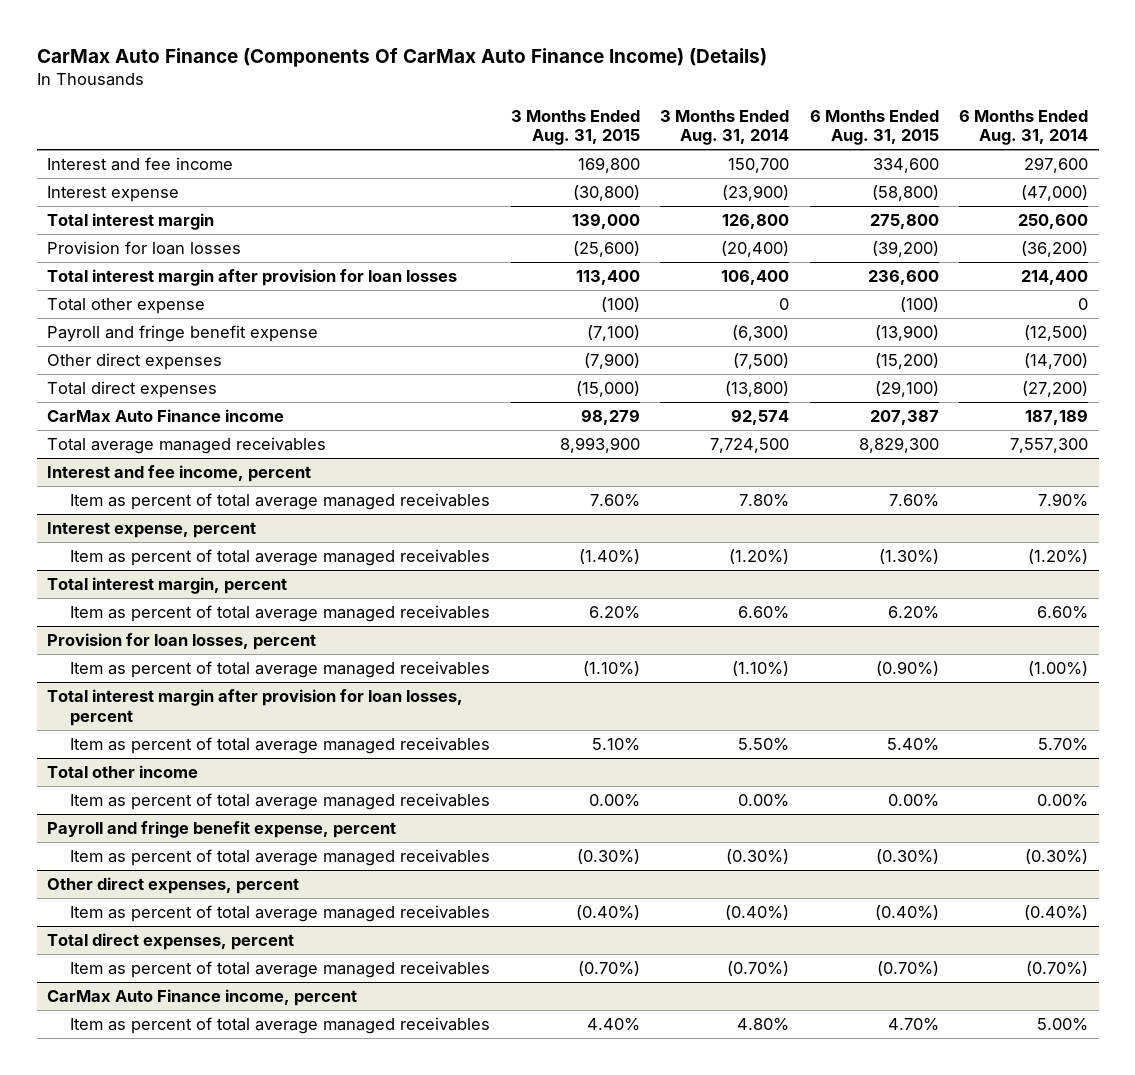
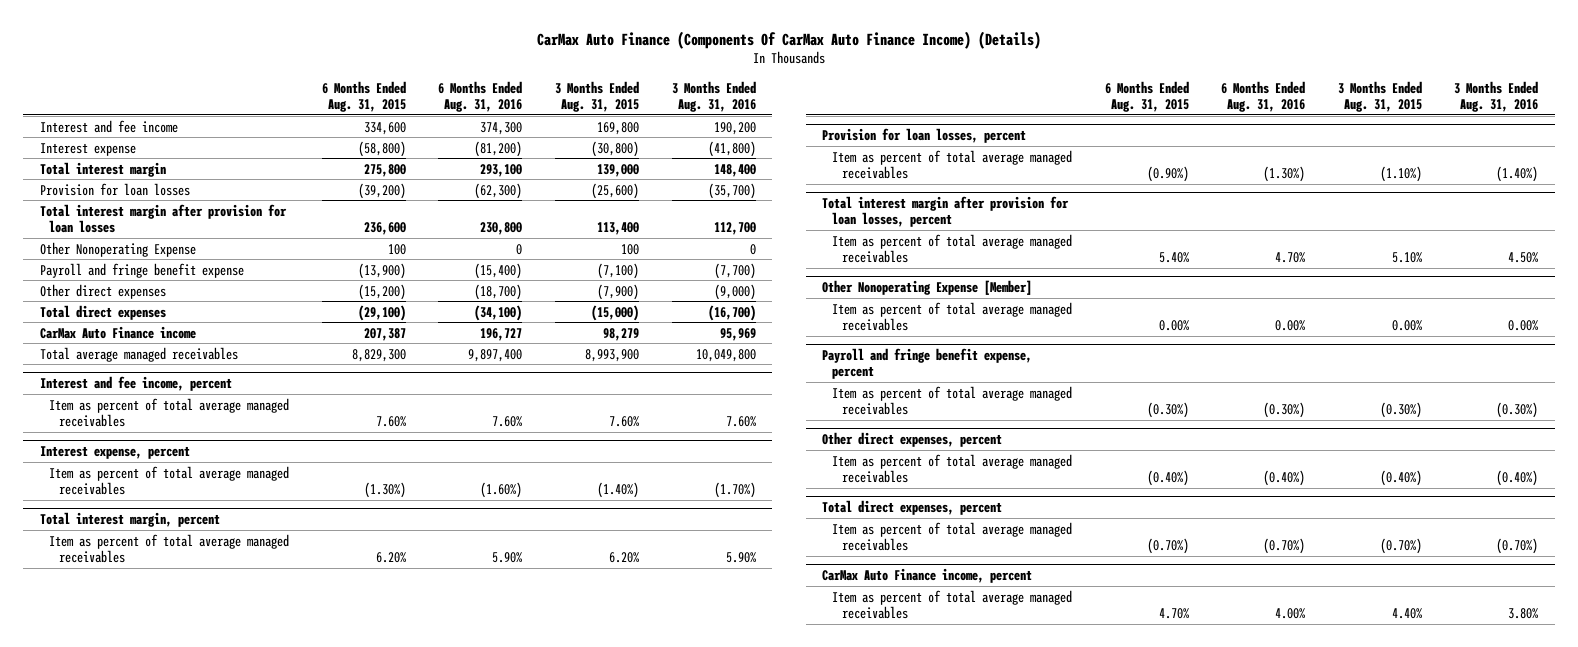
- | 3 Months Ended Aug. 31, 2015 | 3 Months Ended Aug. 31, 2014 | 6 Months Ended Aug. 31, 2015 | 6 Months Ended Aug. 31, 2014
+ | 6 Months Ended Aug. 31, 2015 | 6 Months Ended Aug. 31, 2016 | 3 Months Ended Aug. 31, 2015 | 3 Months Ended Aug. 31, 2016
- Total other expense | (100) | 0 | (100) | 0
+ Other Nonoperating Expense | 100 | 0 | 100 | 0
- Total other income
+ Other Nonoperating Expense [Member]

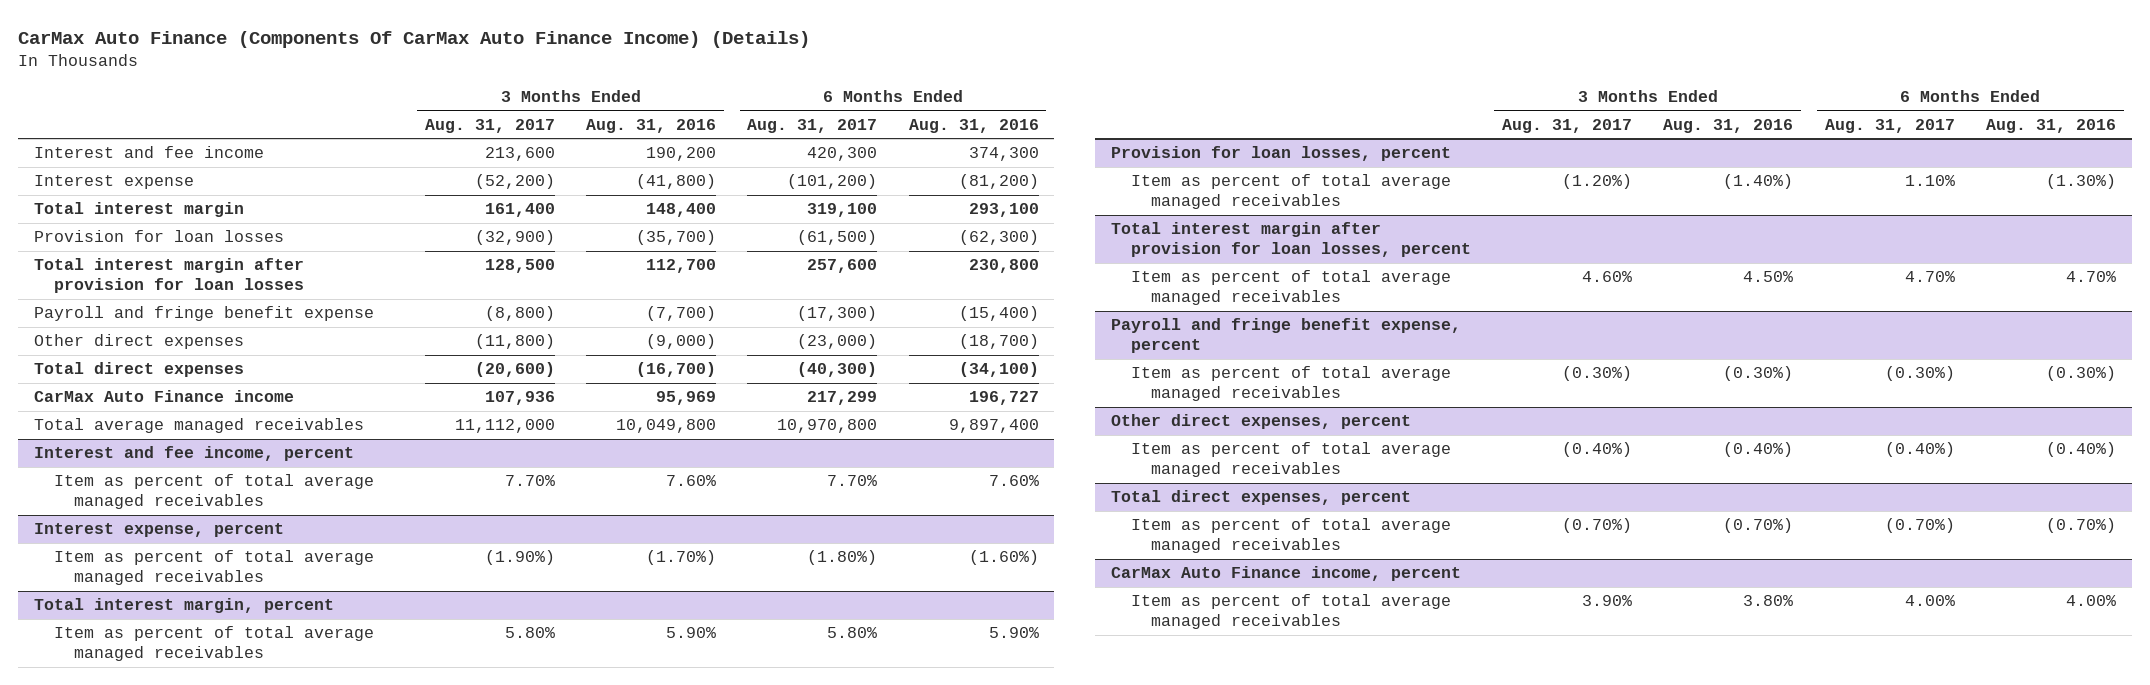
- | 6 Months Ended Aug. 31, 2015 | 6 Months Ended Aug. 31, 2016 | 3 Months Ended Aug. 31, 2015 | 3 Months Ended Aug. 31, 2016
+ | 3 Months Ended Aug. 31, 2017 | 3 Months Ended Aug. 31, 2016 | 6 Months Ended Aug. 31, 2017 | 6 Months Ended Aug. 31, 2016
- Other Nonoperating Expense | 100 | 0 | 100 | 0
- Other Nonoperating Expense [Member]
- Item as percent of total average managed receivables | 0.00% | 0.00% | 0.00% | 0.00%

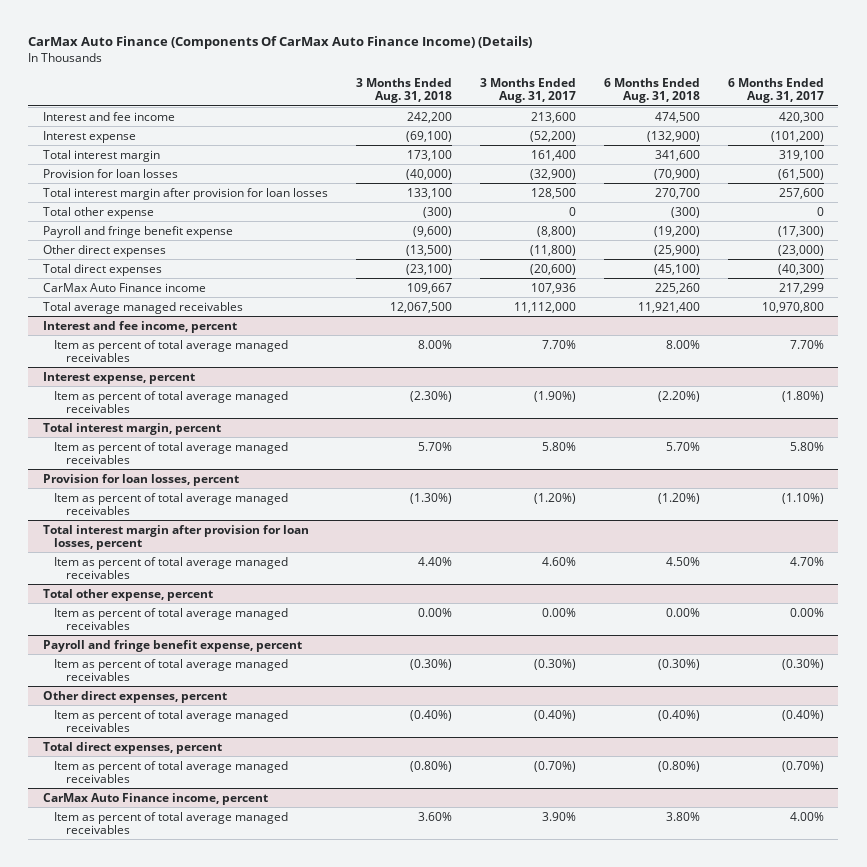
- | 3 Months Ended Aug. 31, 2017 | 3 Months Ended Aug. 31, 2016 | 6 Months Ended Aug. 31, 2017 | 6 Months Ended Aug. 31, 2016
+ | 3 Months Ended Aug. 31, 2018 | 3 Months Ended Aug. 31, 2017 | 6 Months Ended Aug. 31, 2018 | 6 Months Ended Aug. 31, 2017
+ Total other expense | (300) | 0 | (300) | 0
@ Provision for loan losses, percent
- Item as percent of total average managed receivables | (1.20%) | (1.40%) | 1.10% | (1.30%)
+ Item as percent of total average managed receivables | (1.30%) | (1.20%) | (1.20%) | (1.10%)
+ Total other expense, percent
+ Item as percent of total average managed receivables | 0.00% | 0.00% | 0.00% | 0.00%

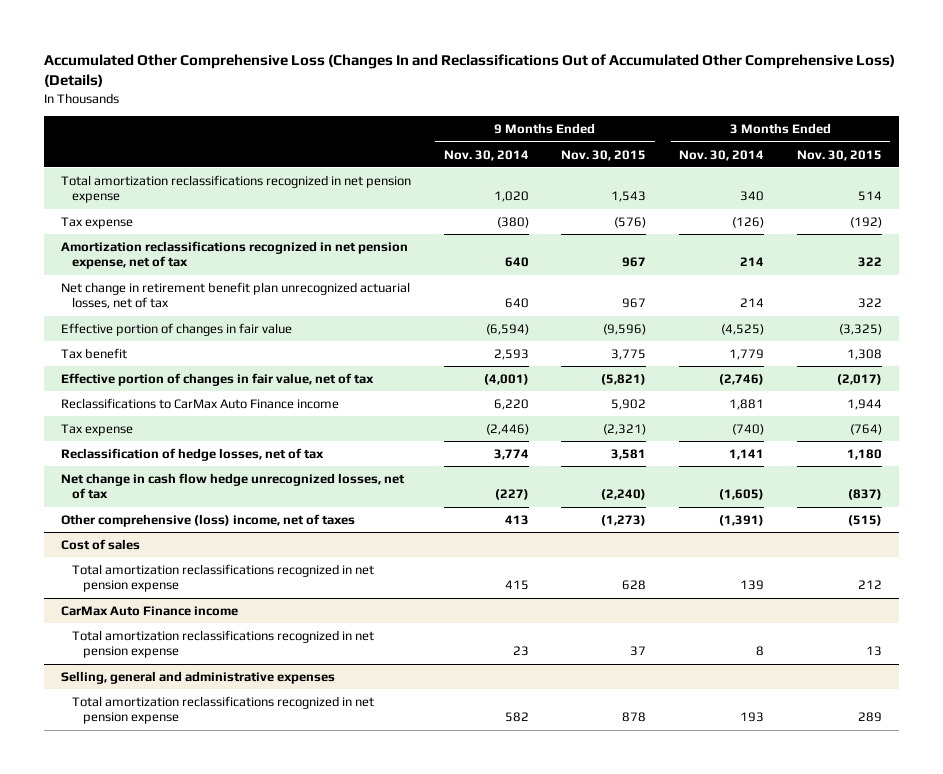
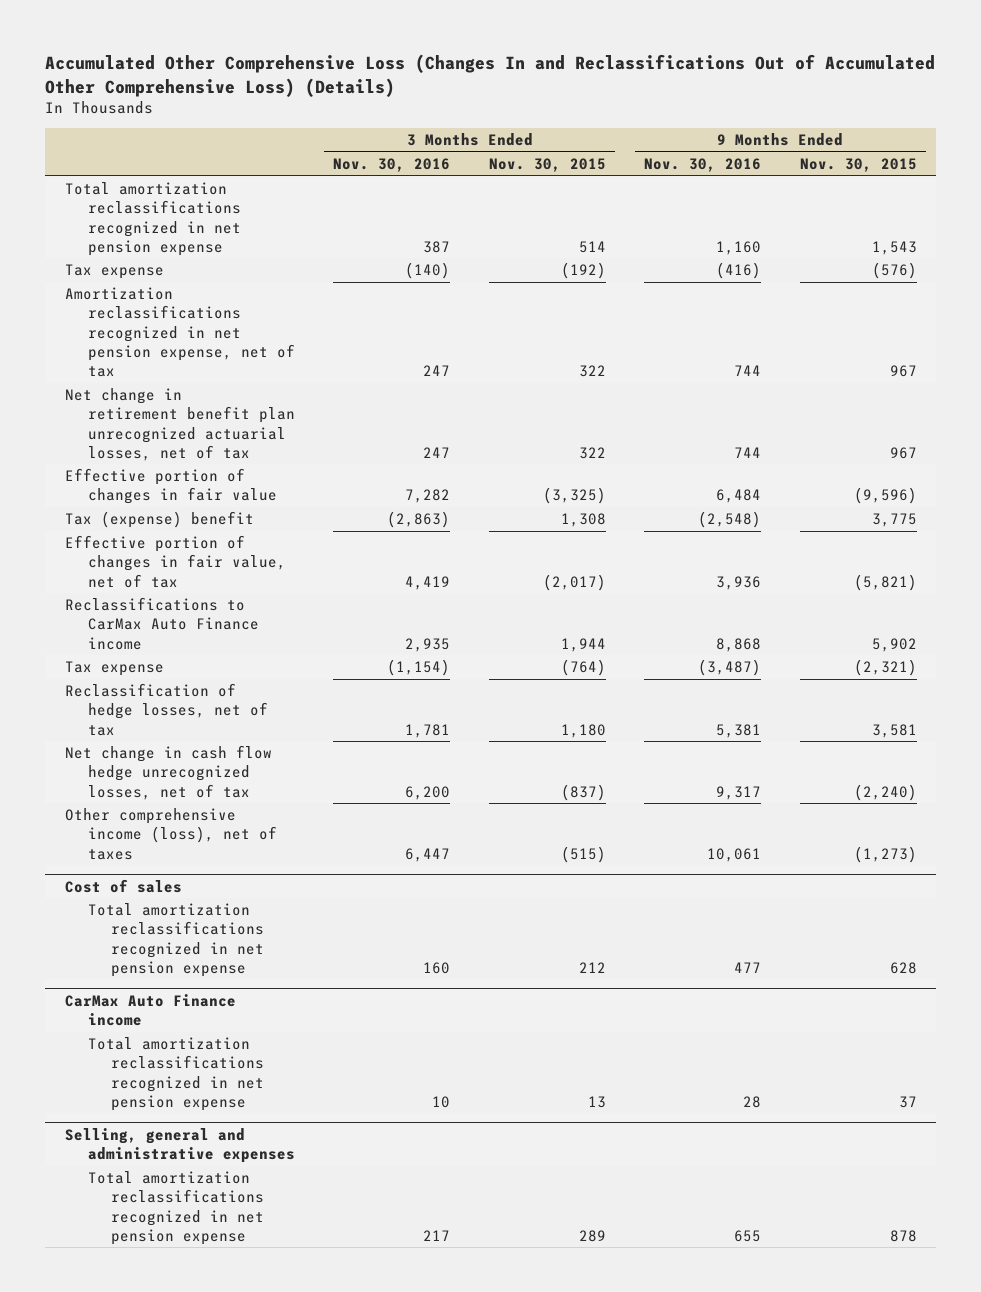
- | 9 Months Ended Nov. 30, 2014 | 9 Months Ended Nov. 30, 2015 | 3 Months Ended Nov. 30, 2014 | 3 Months Ended Nov. 30, 2015
+ | 3 Months Ended Nov. 30, 2016 | 3 Months Ended Nov. 30, 2015 | 9 Months Ended Nov. 30, 2016 | 9 Months Ended Nov. 30, 2015
- Tax benefit | 2,593 | 3,775 | 1,779 | 1,308
+ Tax (expense) benefit | (2,863) | 1,308 | (2,548) | 3,775
- Other comprehensive (loss) income, net of taxes | 413 | (1,273) | (1,391) | (515)
+ Other comprehensive income (loss), net of taxes | 6,447 | (515) | 10,061 | (1,273)

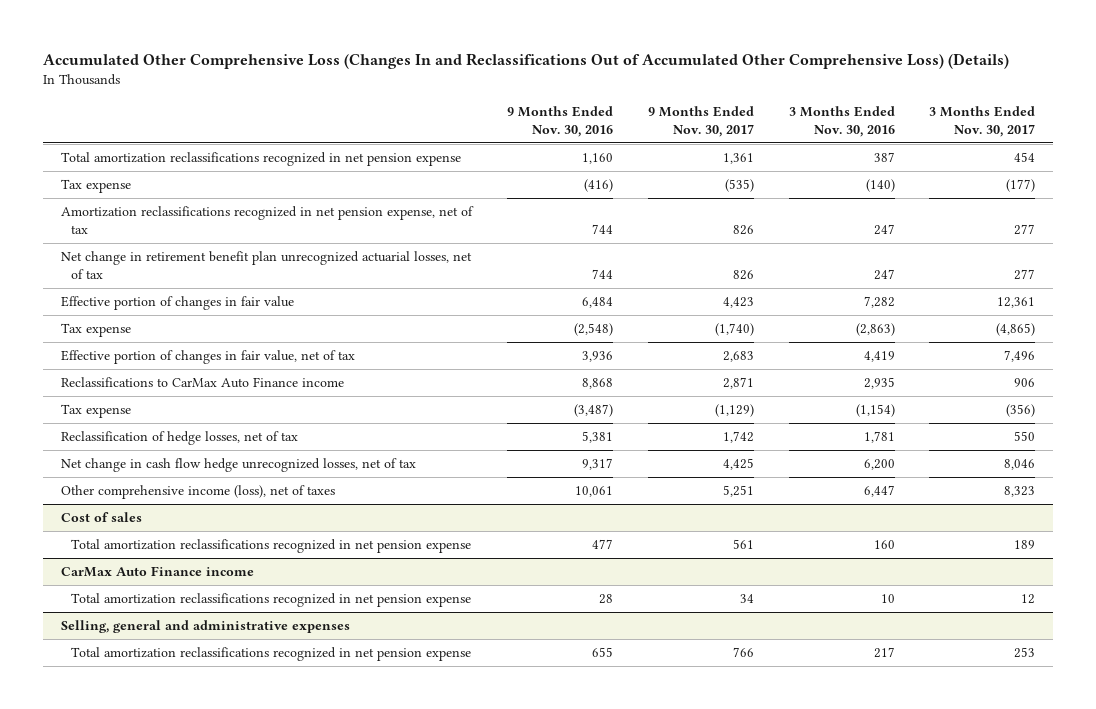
- | 3 Months Ended Nov. 30, 2016 | 3 Months Ended Nov. 30, 2015 | 9 Months Ended Nov. 30, 2016 | 9 Months Ended Nov. 30, 2015
+ | 9 Months Ended Nov. 30, 2016 | 9 Months Ended Nov. 30, 2017 | 3 Months Ended Nov. 30, 2016 | 3 Months Ended Nov. 30, 2017
- Tax (expense) benefit | (2,863) | 1,308 | (2,548) | 3,775
+ Tax expense | (2,548) | (1,740) | (2,863) | (4,865)

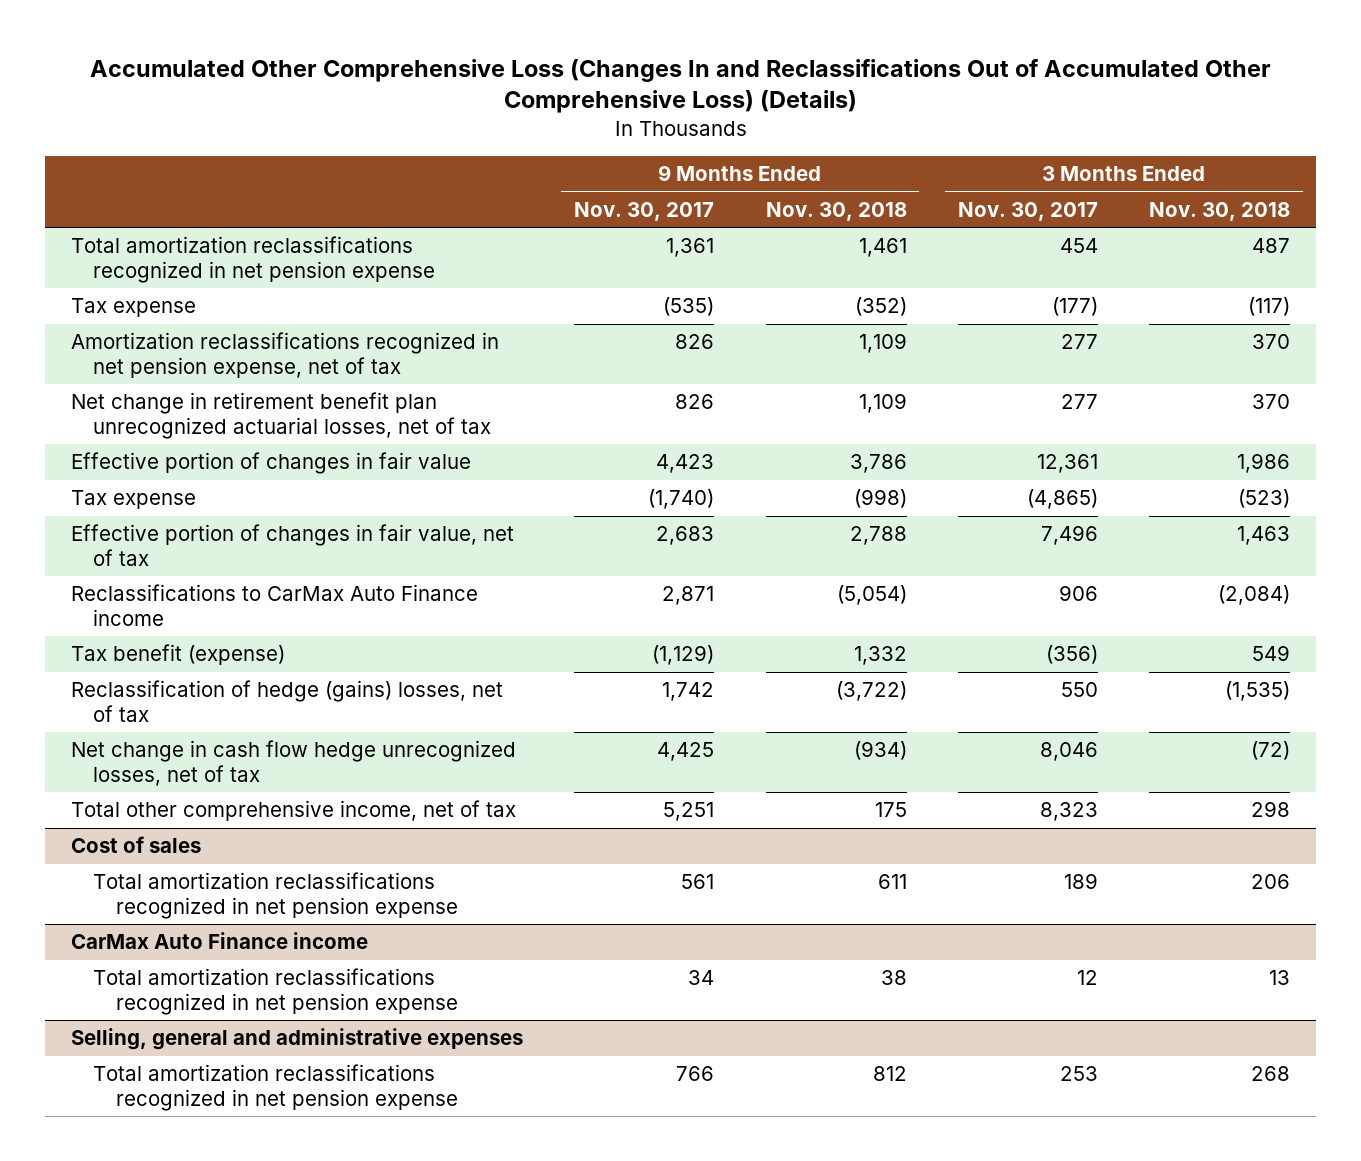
- | 9 Months Ended Nov. 30, 2016 | 9 Months Ended Nov. 30, 2017 | 3 Months Ended Nov. 30, 2016 | 3 Months Ended Nov. 30, 2017
+ | 9 Months Ended Nov. 30, 2017 | 9 Months Ended Nov. 30, 2018 | 3 Months Ended Nov. 30, 2017 | 3 Months Ended Nov. 30, 2018
- Tax expense | (3,487) | (1,129) | (1,154) | (356)
- Reclassification of hedge losses, net of tax | 5,381 | 1,742 | 1,781 | 550
+ Tax benefit (expense) | (1,129) | 1,332 | (356) | 549
+ Reclassification of hedge (gains) losses, net of tax | 1,742 | (3,722) | 550 | (1,535)
- Other comprehensive income (loss), net of taxes | 10,061 | 5,251 | 6,447 | 8,323
+ Total other comprehensive income, net of tax | 5,251 | 175 | 8,323 | 298

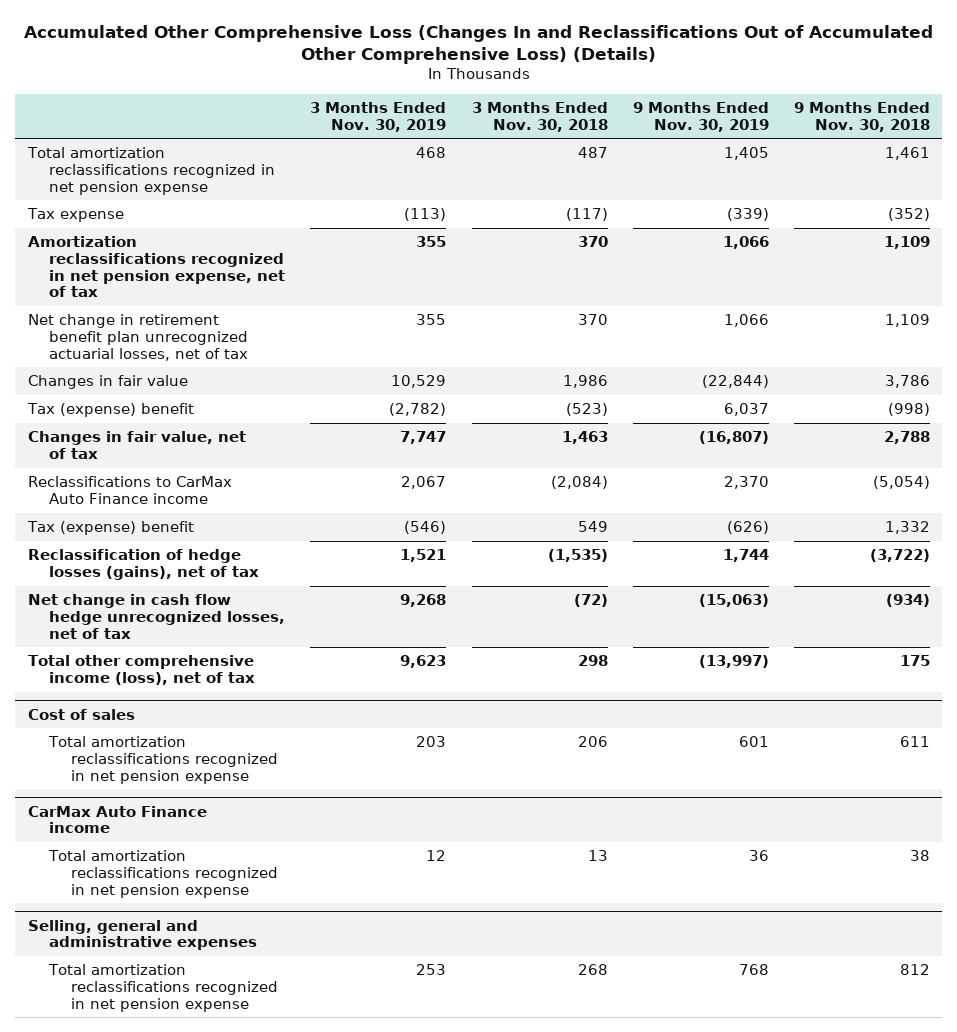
- | 9 Months Ended Nov. 30, 2017 | 9 Months Ended Nov. 30, 2018 | 3 Months Ended Nov. 30, 2017 | 3 Months Ended Nov. 30, 2018
+ | 3 Months Ended Nov. 30, 2019 | 3 Months Ended Nov. 30, 2018 | 9 Months Ended Nov. 30, 2019 | 9 Months Ended Nov. 30, 2018
- Effective portion of changes in fair value | 4,423 | 3,786 | 12,361 | 1,986
- Tax expense | (1,740) | (998) | (4,865) | (523)
- Effective portion of changes in fair value, net of tax | 2,683 | 2,788 | 7,496 | 1,463
+ Changes in fair value | 10,529 | 1,986 | (22,844) | 3,786
+ Tax (expense) benefit | (2,782) | (523) | 6,037 | (998)
+ Changes in fair value, net of tax | 7,747 | 1,463 | (16,807) | 2,788
- Tax benefit (expense) | (1,129) | 1,332 | (356) | 549
- Reclassification of hedge (gains) losses, net of tax | 1,742 | (3,722) | 550 | (1,535)
+ Tax (expense) benefit | (546) | 549 | (626) | 1,332
+ Reclassification of hedge losses (gains), net of tax | 1,521 | (1,535) | 1,744 | (3,722)
- Total other comprehensive income, net of tax | 5,251 | 175 | 8,323 | 298
+ Total other comprehensive income (loss), net of tax | 9,623 | 298 | (13,997) | 175

